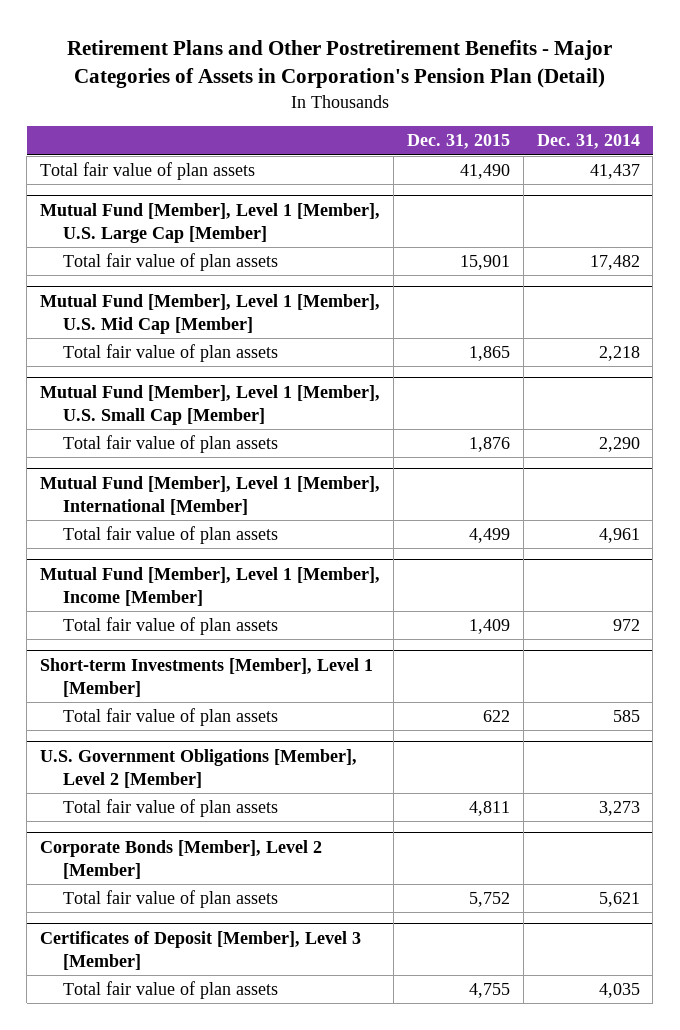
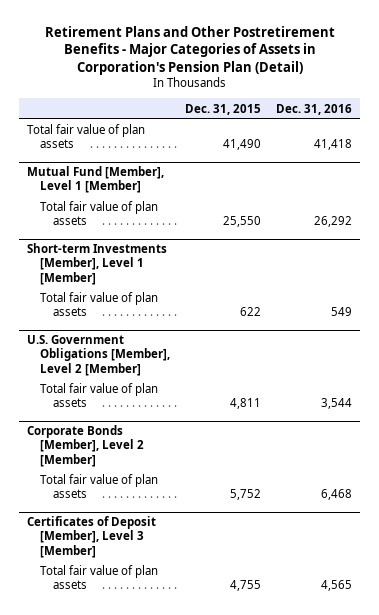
- | Dec. 31, 2015 | Dec. 31, 2014
+ | Dec. 31, 2015 | Dec. 31, 2016
- Mutual Fund [Member], Level 1 [Member], U.S. Large Cap [Member]
- Total fair value of plan assets | 15,901 | 17,482
- Mutual Fund [Member], Level 1 [Member], U.S. Mid Cap [Member]
- Total fair value of plan assets | 1,865 | 2,218
- Mutual Fund [Member], Level 1 [Member], U.S. Small Cap [Member]
- Total fair value of plan assets | 1,876 | 2,290
- Mutual Fund [Member], Level 1 [Member], International [Member]
- Total fair value of plan assets | 4,499 | 4,961
- Mutual Fund [Member], Level 1 [Member], Income [Member]
- Total fair value of plan assets | 1,409 | 972
+ Mutual Fund [Member], Level 1 [Member]
+ Total fair value of plan assets | 25,550 | 26,292

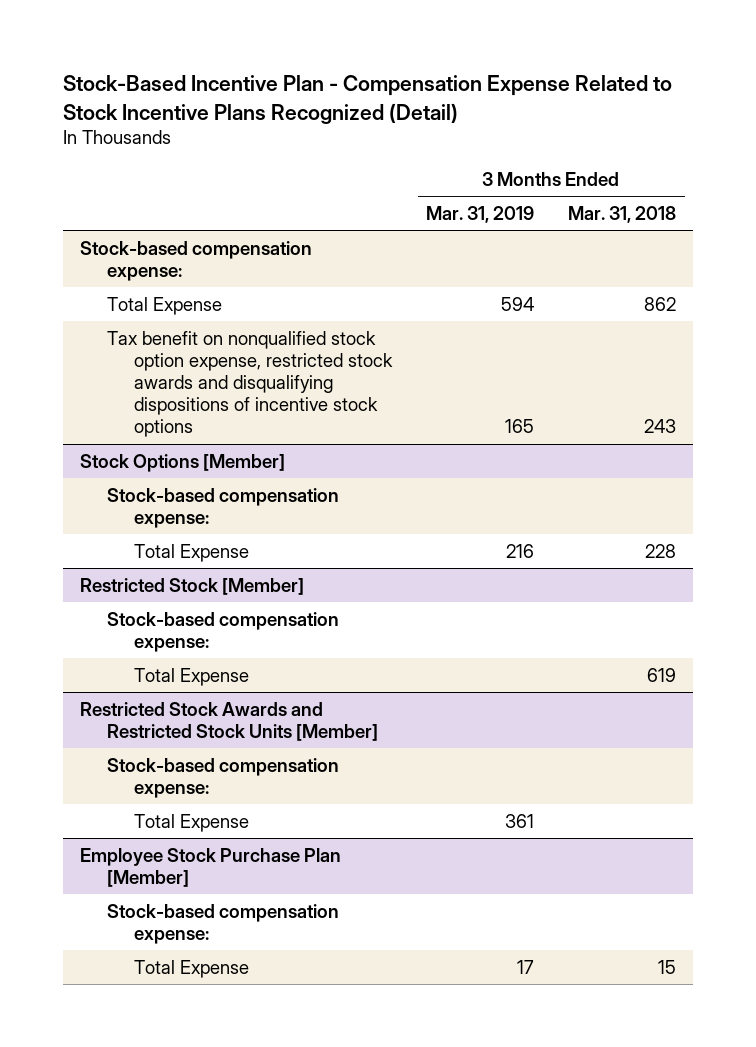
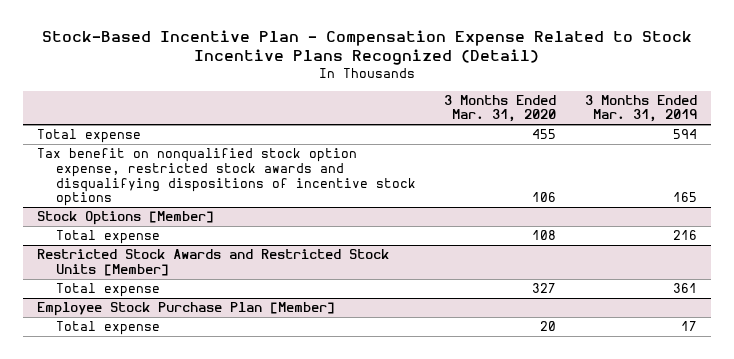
- | 3 Months Ended Mar. 31, 2019 | 3 Months Ended Mar. 31, 2018
+ | 3 Months Ended Mar. 31, 2020 | 3 Months Ended Mar. 31, 2019
- Stock-based compensation expense:
- Total Expense | 594 | 862
+ Total expense | 455 | 594
@ Stock Options [Member]
- Stock-based compensation expense:
- Total Expense | 216 | 228
- Restricted Stock [Member]
- Stock-based compensation expense:
- Total Expense | | 619
@ Stock Options [Member]
+ Total expense | 108 | 216
@ Restricted Stock Awards and Restricted Stock Units [Member]
- Stock-based compensation expense:
- Total Expense | 361 |
+ Total expense | 327 | 361
@ Employee Stock Purchase Plan [Member]
- Stock-based compensation expense:
- Total Expense | 17 | 15
+ Total expense | 20 | 17

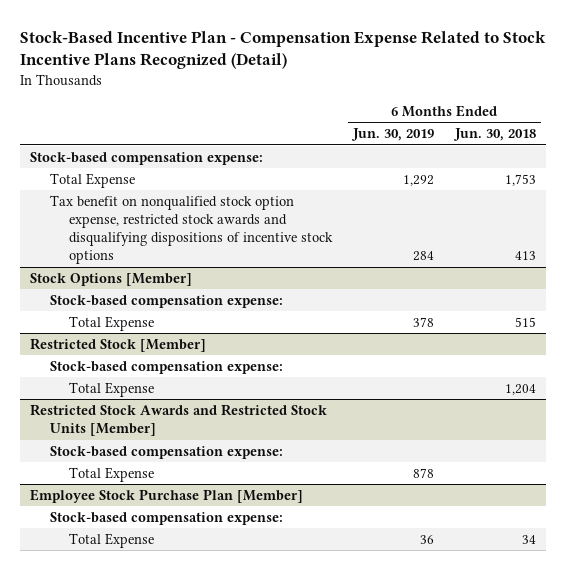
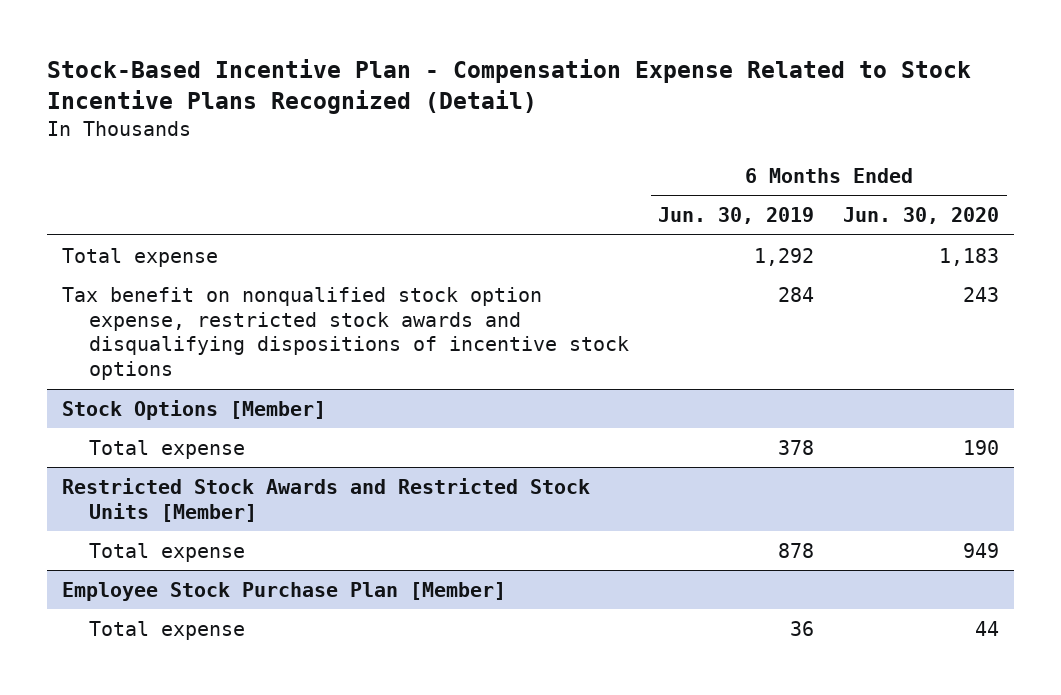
- | 6 Months Ended Jun. 30, 2019 | 6 Months Ended Jun. 30, 2018
+ | 6 Months Ended Jun. 30, 2019 | 6 Months Ended Jun. 30, 2020
- Stock-based compensation expense:
- Total Expense | 1,292 | 1,753
+ Total expense | 1,292 | 1,183
@ Stock Options [Member]
- Stock-based compensation expense:
- Total Expense | 378 | 515
- Restricted Stock [Member]
- Stock-based compensation expense:
- Total Expense | | 1,204
@ Stock Options [Member]
+ Total expense | 378 | 190
@ Restricted Stock Awards and Restricted Stock Units [Member]
- Stock-based compensation expense:
- Total Expense | 878 |
+ Total expense | 878 | 949
@ Employee Stock Purchase Plan [Member]
- Stock-based compensation expense:
- Total Expense | 36 | 34
+ Total expense | 36 | 44

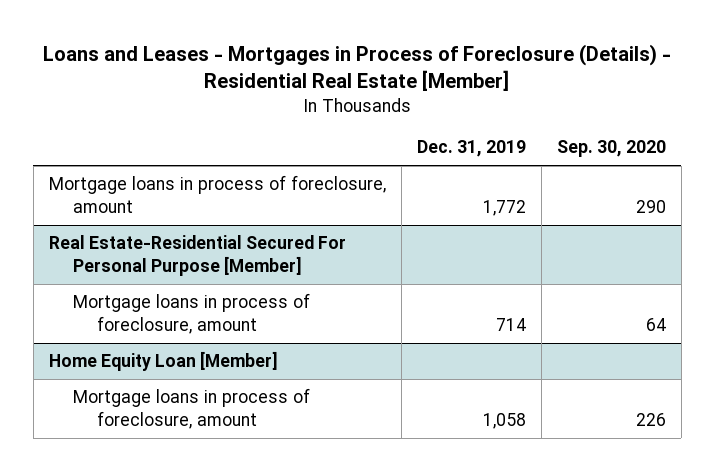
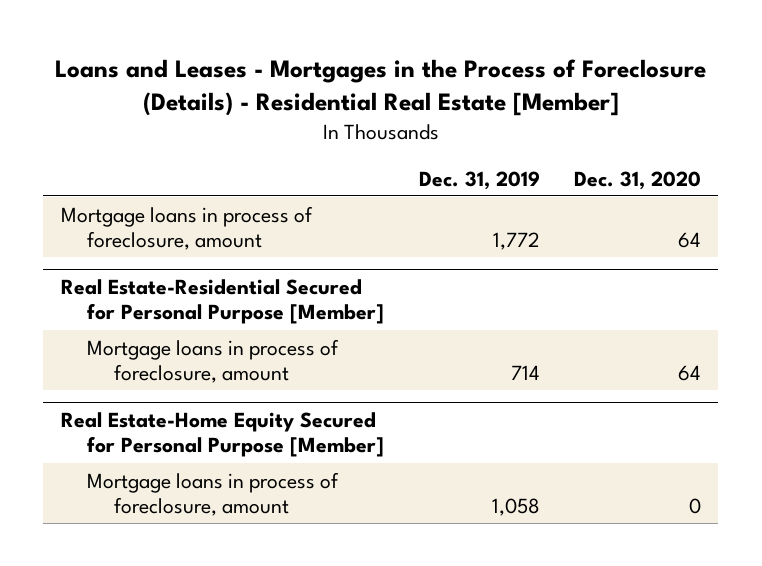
- Loans and Leases - Mortgages in Process of Foreclosure (Details) - Residential Real Estate [Member]
+ Loans and Leases - Mortgages in the Process of Foreclosure (Details) - Residential Real Estate [Member]
- | Dec. 31, 2019 | Sep. 30, 2020
+ | Dec. 31, 2019 | Dec. 31, 2020
- Real Estate-Residential Secured For Personal Purpose [Member]
+ Real Estate-Residential Secured for Personal Purpose [Member]
- Home Equity Loan [Member]
+ Real Estate-Home Equity Secured for Personal Purpose [Member]

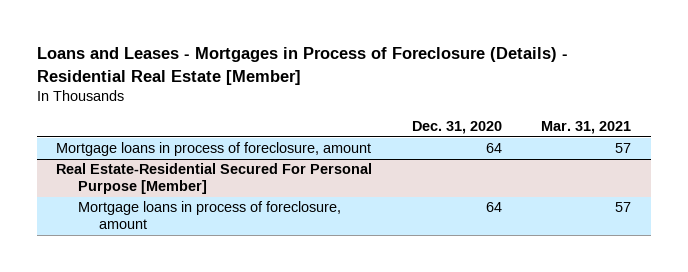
- Loans and Leases - Mortgages in the Process of Foreclosure (Details) - Residential Real Estate [Member]
+ Loans and Leases - Mortgages in Process of Foreclosure (Details) - Residential Real Estate [Member]
- | Dec. 31, 2019 | Dec. 31, 2020
+ | Dec. 31, 2020 | Mar. 31, 2021
- Real Estate-Residential Secured for Personal Purpose [Member]
+ Real Estate-Residential Secured For Personal Purpose [Member]
- Real Estate-Home Equity Secured for Personal Purpose [Member]
- Mortgage loans in process of foreclosure, amount | 1,058 | 0

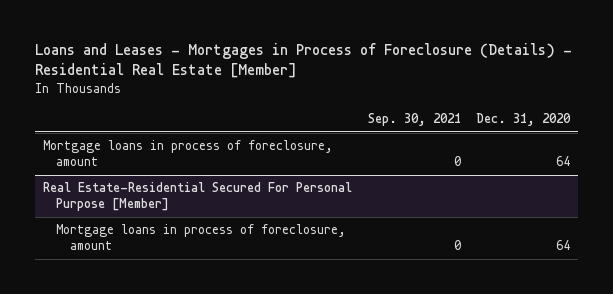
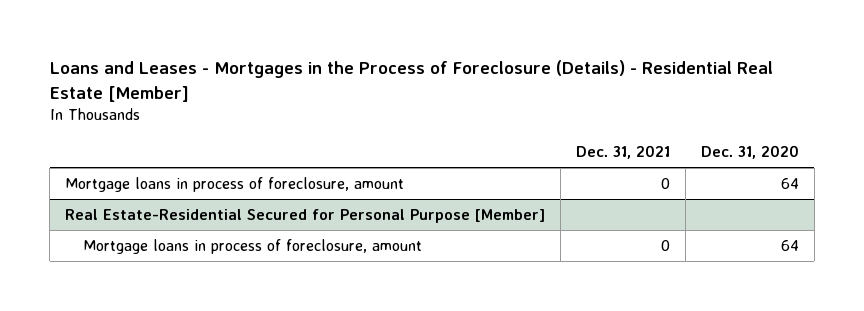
- Loans and Leases - Mortgages in Process of Foreclosure (Details) - Residential Real Estate [Member]
+ Loans and Leases - Mortgages in the Process of Foreclosure (Details) - Residential Real Estate [Member]
- | Sep. 30, 2021 | Dec. 31, 2020
+ | Dec. 31, 2021 | Dec. 31, 2020
- Real Estate-Residential Secured For Personal Purpose [Member]
+ Real Estate-Residential Secured for Personal Purpose [Member]

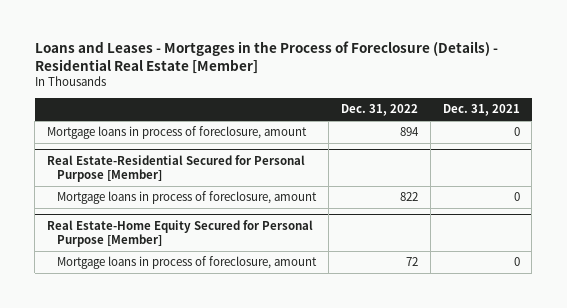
- | Dec. 31, 2021 | Dec. 31, 2020
+ | Dec. 31, 2022 | Dec. 31, 2021
+ Real Estate-Home Equity Secured for Personal Purpose [Member]
+ Mortgage loans in process of foreclosure, amount | 72 | 0

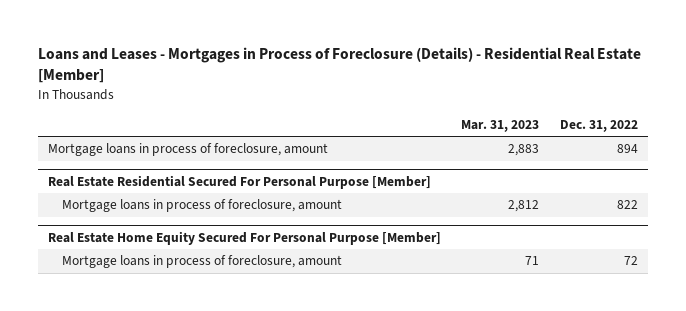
- Loans and Leases - Mortgages in the Process of Foreclosure (Details) - Residential Real Estate [Member]
+ Loans and Leases - Mortgages in Process of Foreclosure (Details) - Residential Real Estate [Member]
- | Dec. 31, 2022 | Dec. 31, 2021
+ | Mar. 31, 2023 | Dec. 31, 2022
- Real Estate-Residential Secured for Personal Purpose [Member]
+ Real Estate Residential Secured For Personal Purpose [Member]
- Real Estate-Home Equity Secured for Personal Purpose [Member]
+ Real Estate Home Equity Secured For Personal Purpose [Member]

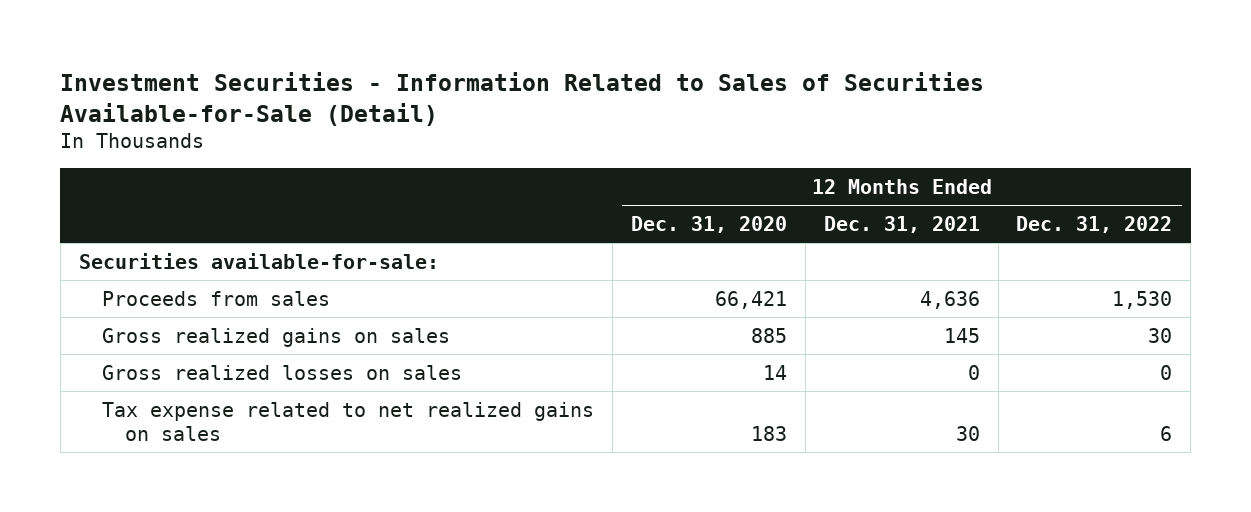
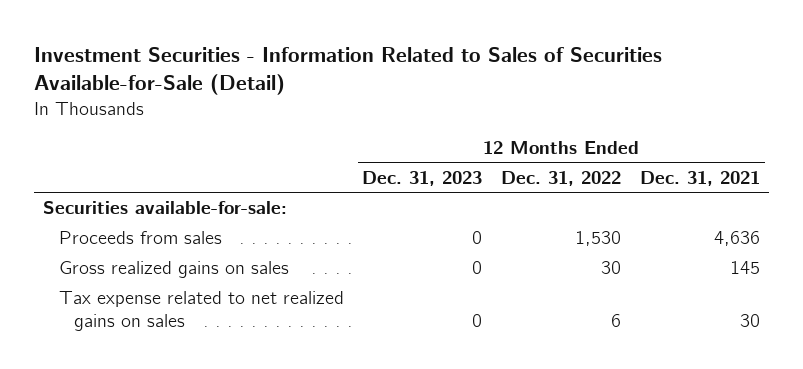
- | 12 Months Ended Dec. 31, 2020 | 12 Months Ended Dec. 31, 2021 | 12 Months Ended Dec. 31, 2022
+ | 12 Months Ended Dec. 31, 2023 | 12 Months Ended Dec. 31, 2022 | 12 Months Ended Dec. 31, 2021
- Gross realized losses on sales | 14 | 0 | 0

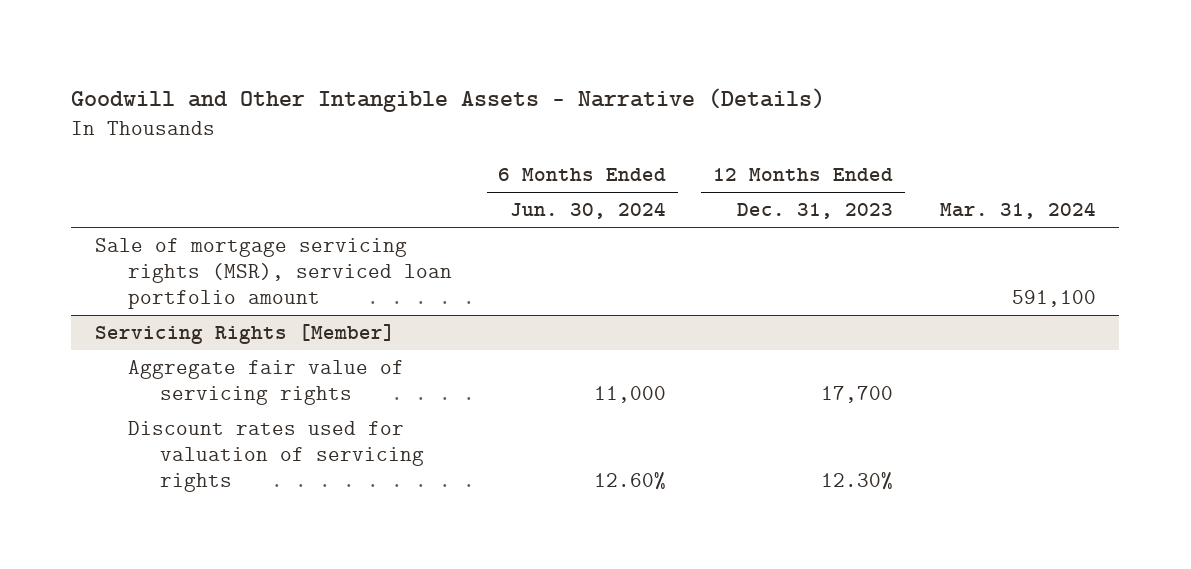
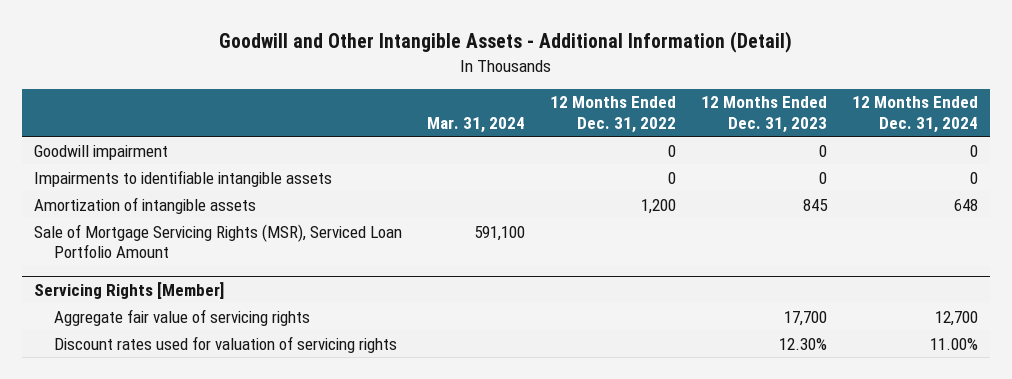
- Goodwill and Other Intangible Assets - Narrative (Details)
+ Goodwill and Other Intangible Assets - Additional Information (Detail)
- | 6 Months Ended Jun. 30, 2024 | 12 Months Ended Dec. 31, 2023 | Mar. 31, 2024
+ | Mar. 31, 2024 | 12 Months Ended Dec. 31, 2022 | 12 Months Ended Dec. 31, 2023 | 12 Months Ended Dec. 31, 2024
- Sale of mortgage servicing rights (MSR), serviced loan portfolio amount | | | 591,100
+ Goodwill impairment | | 0 | 0 | 0
+ Impairments to identifiable intangible assets | | 0 | 0 | 0
+ Amortization of intangible assets | | 1,200 | 845 | 648
+ Sale of Mortgage Servicing Rights (MSR), Serviced Loan Portfolio Amount | 591,100 | | |

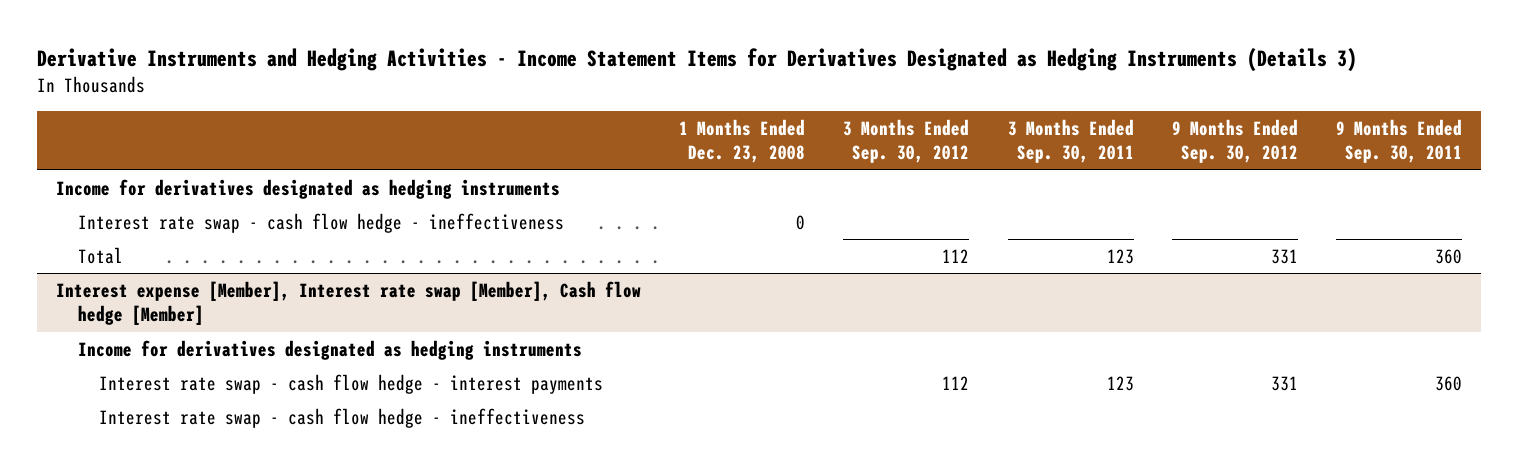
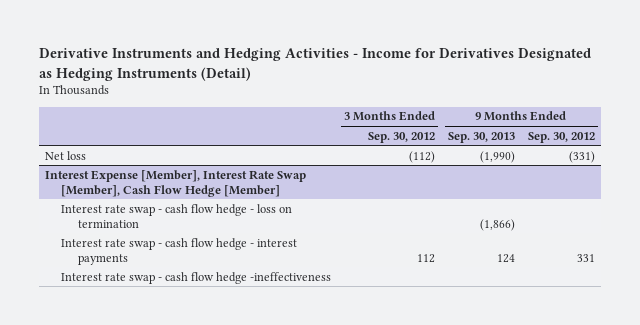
- Derivative Instruments and Hedging Activities - Income Statement Items for Derivatives Designated as Hedging Instruments (Details 3)
+ Derivative Instruments and Hedging Activities - Income for Derivatives Designated as Hedging Instruments (Detail)
- | 1 Months Ended Dec. 23, 2008 | 3 Months Ended Sep. 30, 2012 | 3 Months Ended Sep. 30, 2011 | 9 Months Ended Sep. 30, 2012 | 9 Months Ended Sep. 30, 2011
+ | 3 Months Ended Sep. 30, 2012 | 9 Months Ended Sep. 30, 2013 | 9 Months Ended Sep. 30, 2012
- Income for derivatives designated as hedging instruments
- Interest rate swap - cash flow hedge - ineffectiveness | 0 | | | |
- Total | | 112 | 123 | 331 | 360
- Interest expense [Member], Interest rate swap [Member], Cash flow hedge [Member]
- Income for derivatives designated as hedging instruments
+ Net loss | (112) | (1,990) | (331)
+ Interest Expense [Member], Interest Rate Swap [Member], Cash Flow Hedge [Member]
+ Interest rate swap - cash flow hedge - loss on termination | | (1,866) |
- Interest rate swap - cash flow hedge - ineffectiveness
+ Interest rate swap - cash flow hedge -ineffectiveness

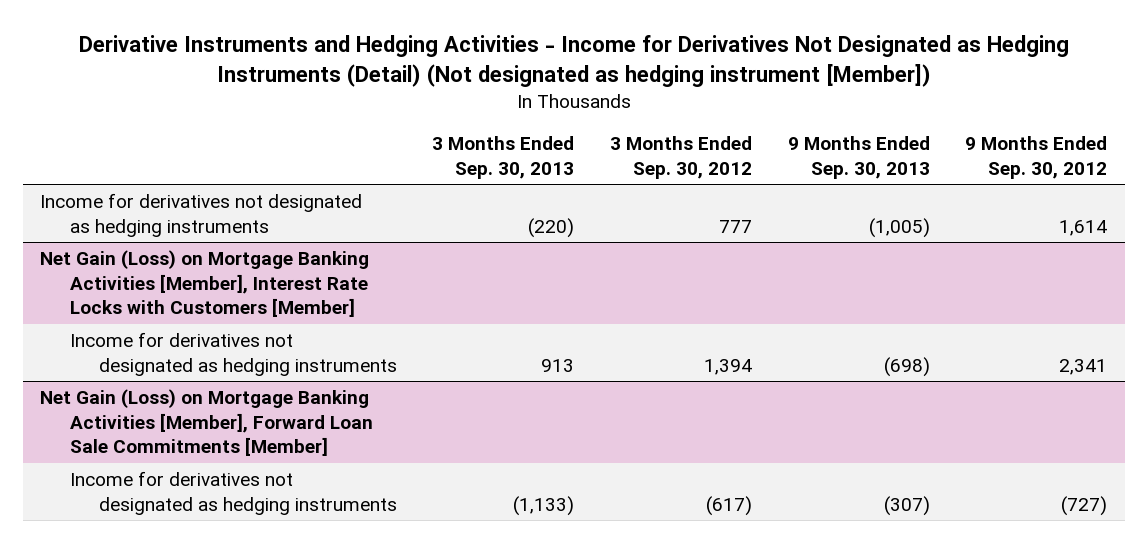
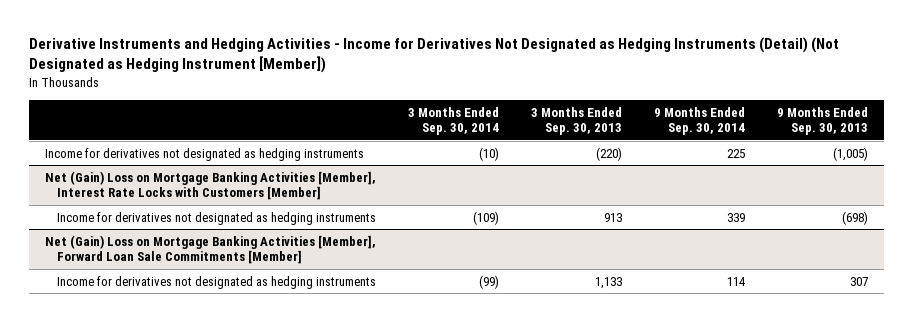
- Derivative Instruments and Hedging Activities - Income for Derivatives Not Designated as Hedging Instruments (Detail) (Not designated as hedging instrument [Member])
+ Derivative Instruments and Hedging Activities - Income for Derivatives Not Designated as Hedging Instruments (Detail) (Not Designated as Hedging Instrument [Member])
- | 3 Months Ended Sep. 30, 2013 | 3 Months Ended Sep. 30, 2012 | 9 Months Ended Sep. 30, 2013 | 9 Months Ended Sep. 30, 2012
+ | 3 Months Ended Sep. 30, 2014 | 3 Months Ended Sep. 30, 2013 | 9 Months Ended Sep. 30, 2014 | 9 Months Ended Sep. 30, 2013
- Net Gain (Loss) on Mortgage Banking Activities [Member], Interest Rate Locks with Customers [Member]
+ Net (Gain) Loss on Mortgage Banking Activities [Member], Interest Rate Locks with Customers [Member]
- Net Gain (Loss) on Mortgage Banking Activities [Member], Forward Loan Sale Commitments [Member]
- Income for derivatives not designated as hedging instruments | (1,133) | (617) | (307) | (727)
+ Net (Gain) Loss on Mortgage Banking Activities [Member], Forward Loan Sale Commitments [Member]
+ Income for derivatives not designated as hedging instruments | (99) | 1,133 | 114 | 307

